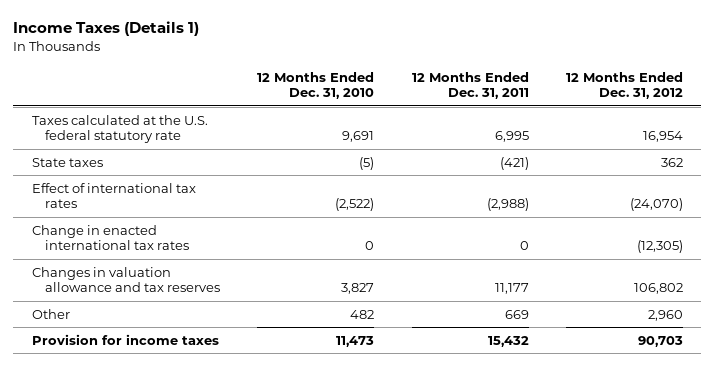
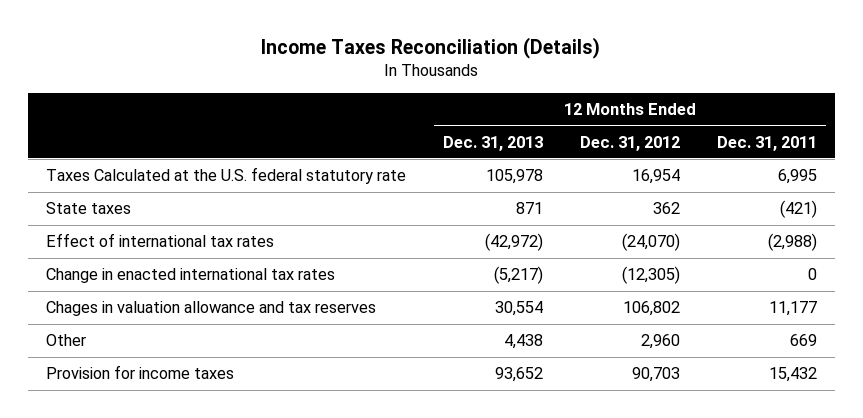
- Income Taxes (Details 1)
+ Income Taxes Reconciliation (Details)
- | 12 Months Ended Dec. 31, 2010 | 12 Months Ended Dec. 31, 2011 | 12 Months Ended Dec. 31, 2012
+ | 12 Months Ended Dec. 31, 2013 | 12 Months Ended Dec. 31, 2012 | 12 Months Ended Dec. 31, 2011
- Taxes calculated at the U.S. federal statutory rate | 9,691 | 6,995 | 16,954
+ Taxes Calculated at the U.S. federal statutory rate | 105,978 | 16,954 | 6,995
- Changes in valuation allowance and tax reserves | 3,827 | 11,177 | 106,802
+ Chages in valuation allowance and tax reserves | 30,554 | 106,802 | 11,177

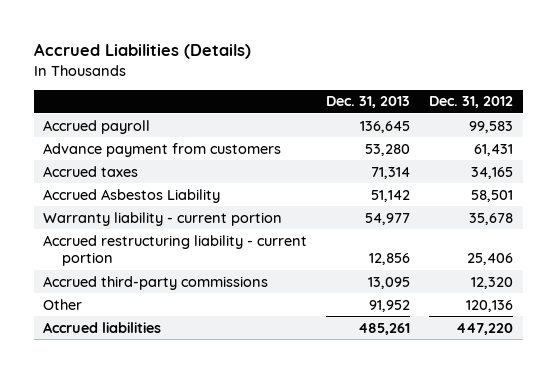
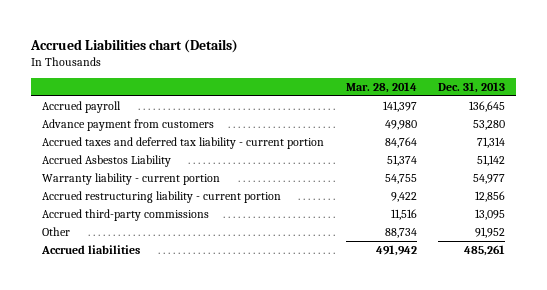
- Accrued Liabilities (Details)
+ Accrued Liabilities chart (Details)
- | Dec. 31, 2013 | Dec. 31, 2012
+ | Mar. 28, 2014 | Dec. 31, 2013
- Accrued taxes | 71,314 | 34,165
+ Accrued taxes and deferred tax liability - current portion | 84,764 | 71,314

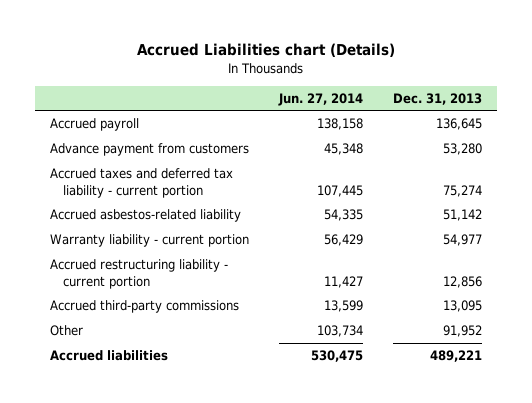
- | Mar. 28, 2014 | Dec. 31, 2013
+ | Jun. 27, 2014 | Dec. 31, 2013
- Accrued taxes and deferred tax liability - current portion | 84,764 | 71,314
- Accrued Asbestos Liability | 51,374 | 51,142
+ Accrued taxes and deferred tax liability - current portion | 107,445 | 75,274
+ Accrued asbestos-related liability | 54,335 | 51,142
- Accrued liabilities | 491,942 | 485,261
+ Accrued liabilities | 530,475 | 489,221

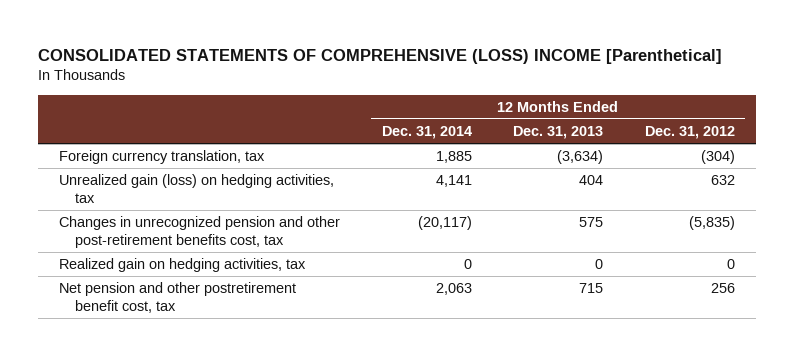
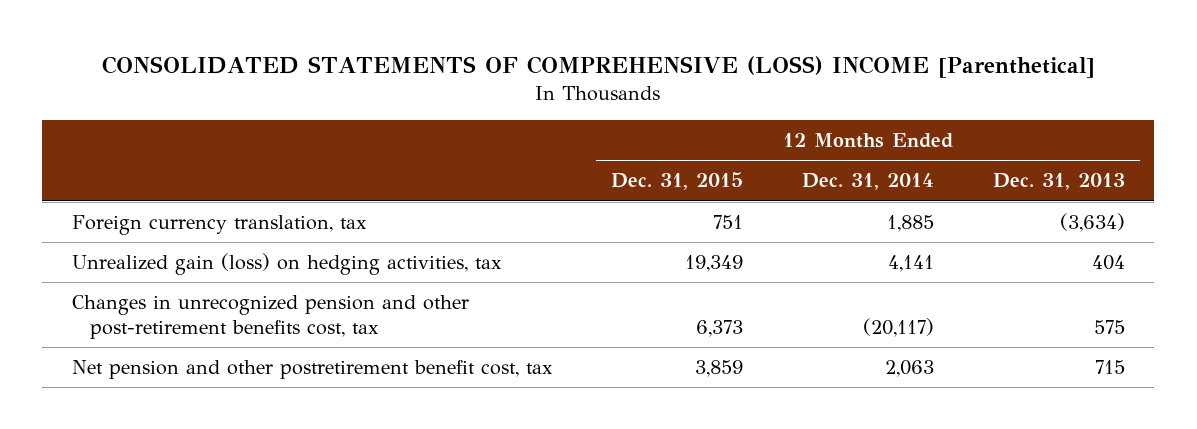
- | 12 Months Ended Dec. 31, 2014 | 12 Months Ended Dec. 31, 2013 | 12 Months Ended Dec. 31, 2012
+ | 12 Months Ended Dec. 31, 2015 | 12 Months Ended Dec. 31, 2014 | 12 Months Ended Dec. 31, 2013
- Realized gain on hedging activities, tax | 0 | 0 | 0

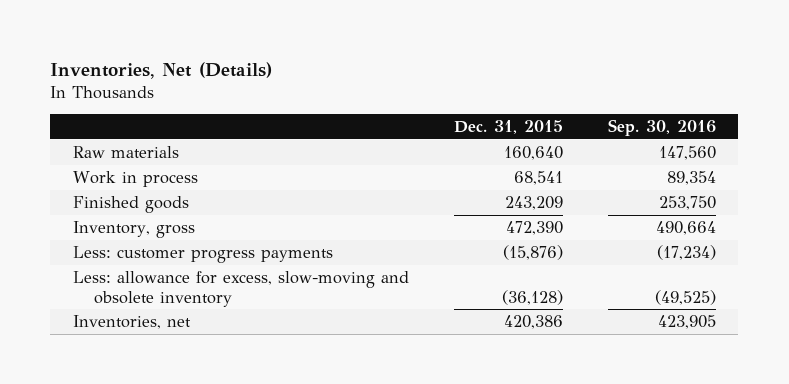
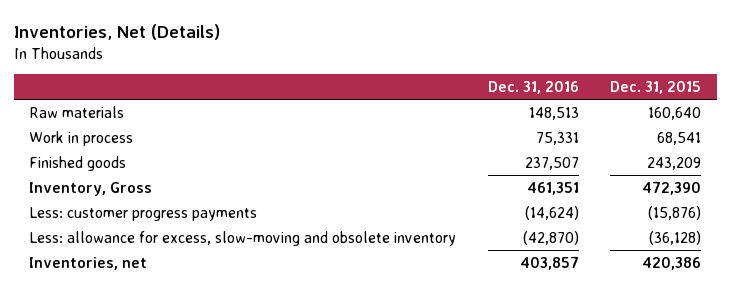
- | Dec. 31, 2015 | Sep. 30, 2016
+ | Dec. 31, 2016 | Dec. 31, 2015
- Inventory, gross | 472,390 | 490,664
+ Inventory, Gross | 461,351 | 472,390

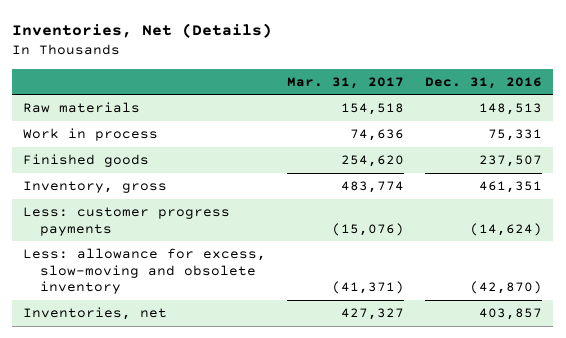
- | Dec. 31, 2016 | Dec. 31, 2015
+ | Mar. 31, 2017 | Dec. 31, 2016
- Inventory, Gross | 461,351 | 472,390
+ Inventory, gross | 483,774 | 461,351

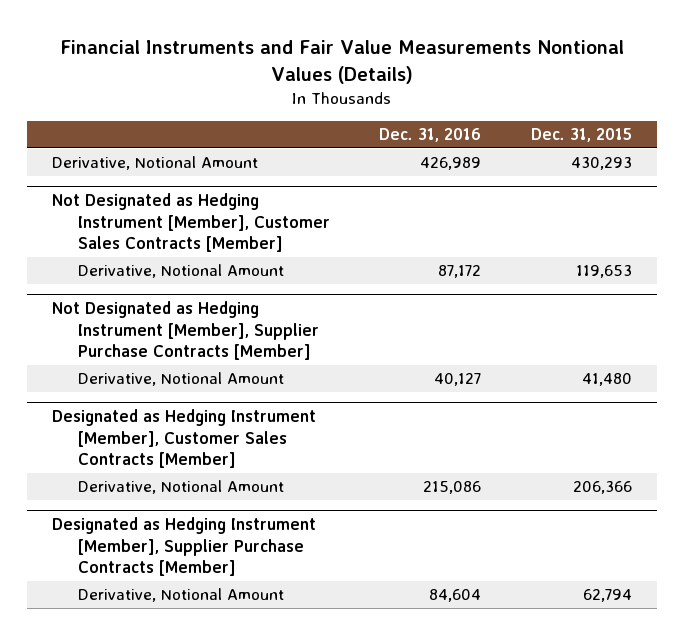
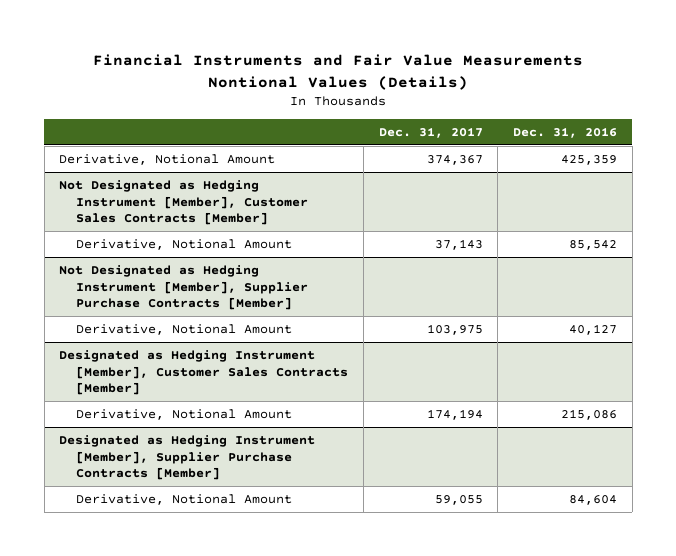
- | Dec. 31, 2016 | Dec. 31, 2015
+ | Dec. 31, 2017 | Dec. 31, 2016
- Derivative, Notional Amount | 426,989 | 430,293
+ Derivative, Notional Amount | 374,367 | 425,359
@ Not Designated as Hedging Instrument [Member], Customer Sales Contracts [Member]
- Derivative, Notional Amount | 87,172 | 119,653
+ Derivative, Notional Amount | 37,143 | 85,542

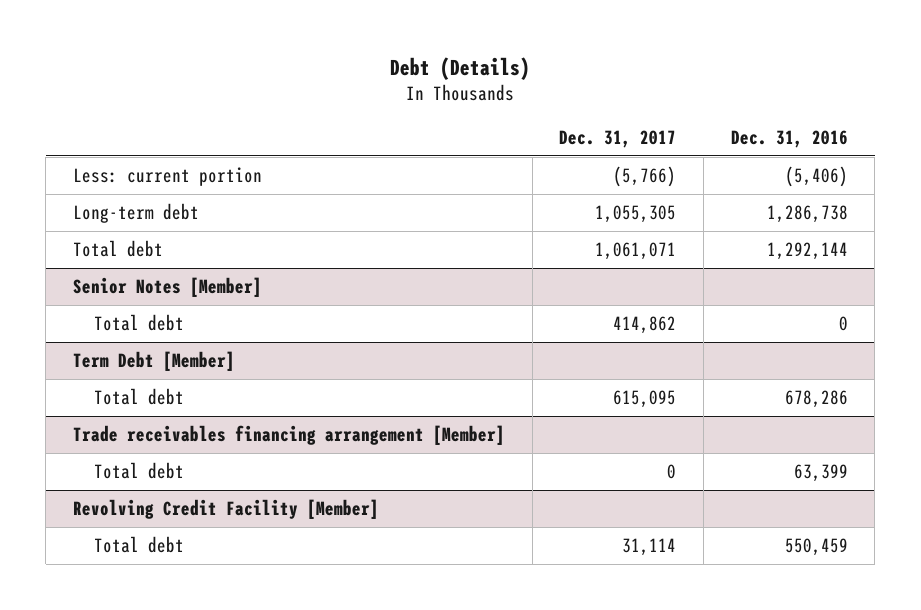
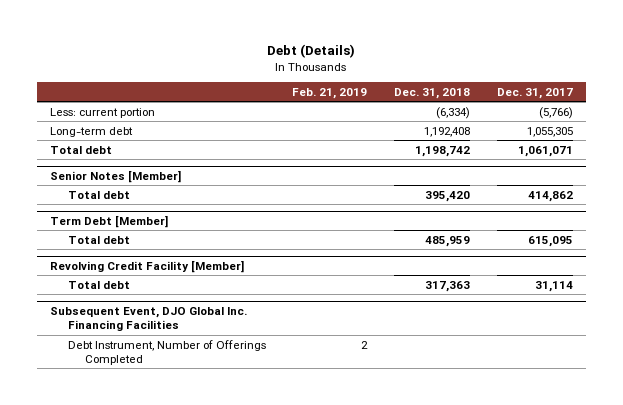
- | Dec. 31, 2017 | Dec. 31, 2016
+ | Feb. 21, 2019 | Dec. 31, 2018 | Dec. 31, 2017
- Trade receivables financing arrangement [Member]
- Total debt | 0 | 63,399
+ Subsequent Event, DJO Global Inc. Financing Facilities
+ Debt Instrument, Number of Offerings Completed | 2 | |

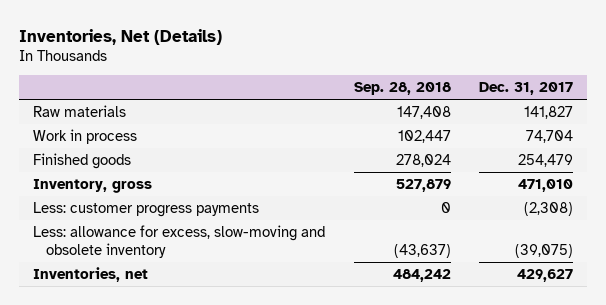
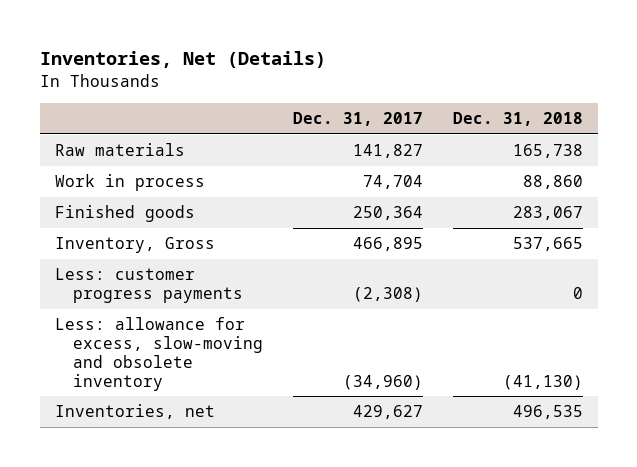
- | Sep. 28, 2018 | Dec. 31, 2017
+ | Dec. 31, 2017 | Dec. 31, 2018
- Finished goods | 278,024 | 254,479
- Inventory, gross | 527,879 | 471,010
+ Finished goods | 250,364 | 283,067
+ Inventory, Gross | 466,895 | 537,665
- Less: allowance for excess, slow-moving and obsolete inventory | (43,637) | (39,075)
+ Less: allowance for excess, slow-moving and obsolete inventory | (34,960) | (41,130)

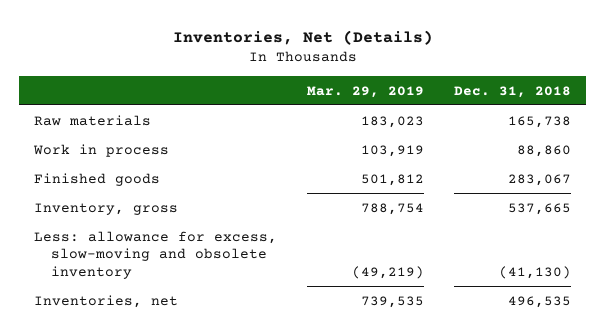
- | Dec. 31, 2017 | Dec. 31, 2018
+ | Mar. 29, 2019 | Dec. 31, 2018
- Inventory, Gross | 466,895 | 537,665
- Less: customer progress payments | (2,308) | 0
+ Inventory, gross | 788,754 | 537,665

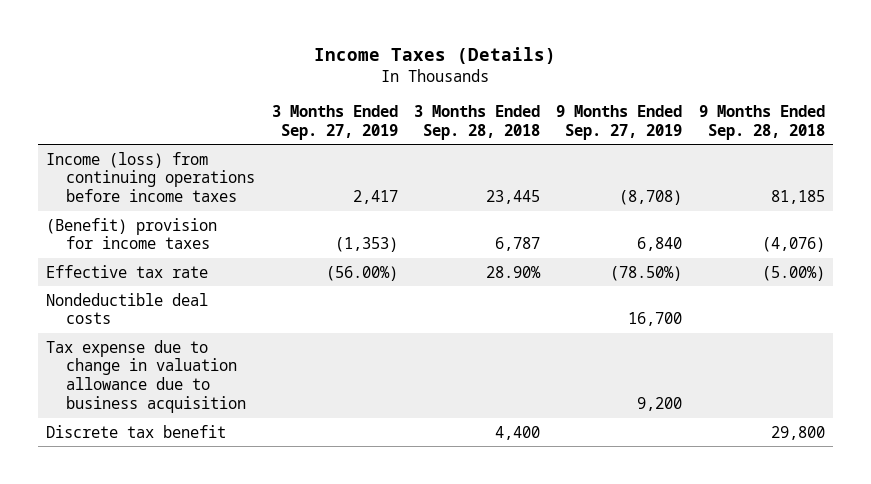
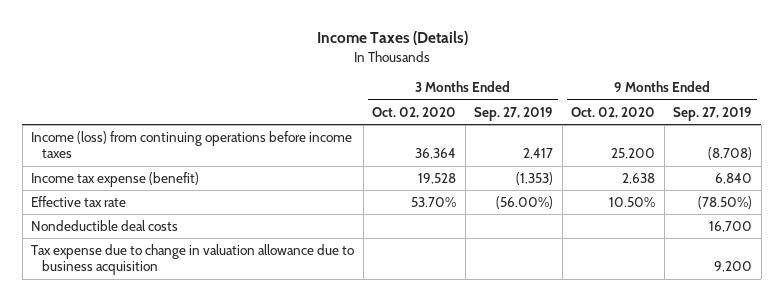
- | 3 Months Ended Sep. 27, 2019 | 3 Months Ended Sep. 28, 2018 | 9 Months Ended Sep. 27, 2019 | 9 Months Ended Sep. 28, 2018
+ | 3 Months Ended Oct. 02, 2020 | 3 Months Ended Sep. 27, 2019 | 9 Months Ended Oct. 02, 2020 | 9 Months Ended Sep. 27, 2019
- (Benefit) provision for income taxes | (1,353) | 6,787 | 6,840 | (4,076)
+ Income tax expense (benefit) | 19,528 | (1,353) | 2,638 | 6,840
- Discrete tax benefit | | 4,400 | | 29,800

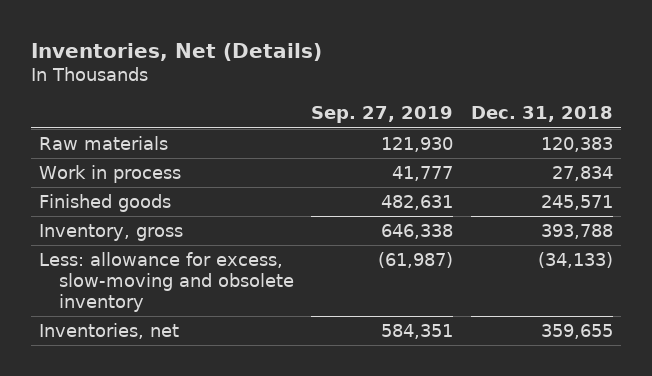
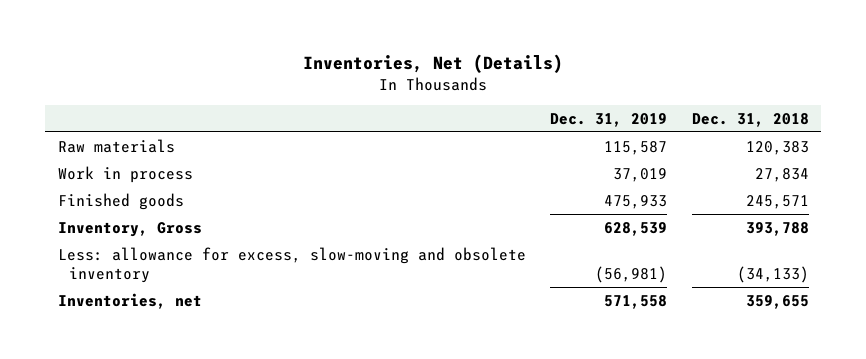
- | Sep. 27, 2019 | Dec. 31, 2018
+ | Dec. 31, 2019 | Dec. 31, 2018
- Inventory, gross | 646,338 | 393,788
+ Inventory, Gross | 628,539 | 393,788

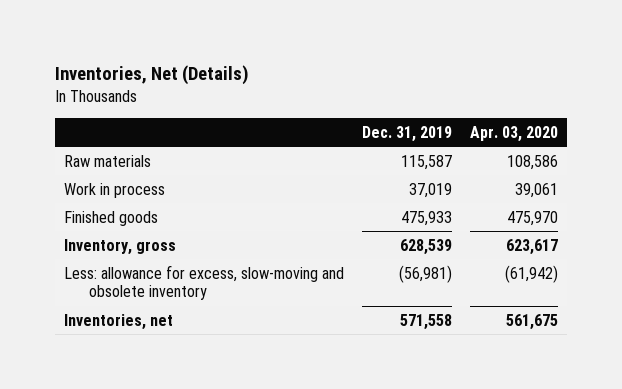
- | Dec. 31, 2019 | Dec. 31, 2018
+ | Dec. 31, 2019 | Apr. 03, 2020
- Inventory, Gross | 628,539 | 393,788
+ Inventory, gross | 628,539 | 623,617

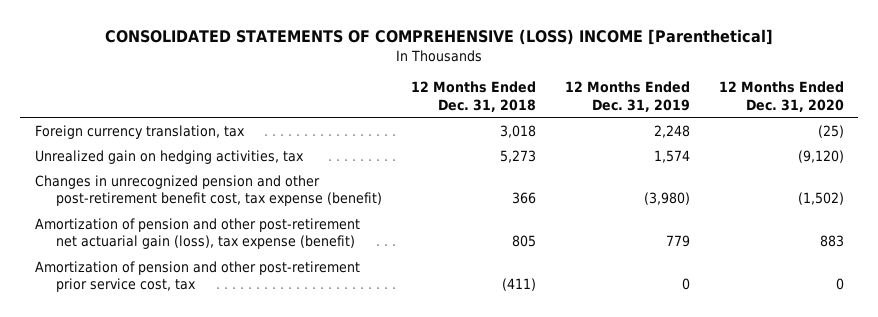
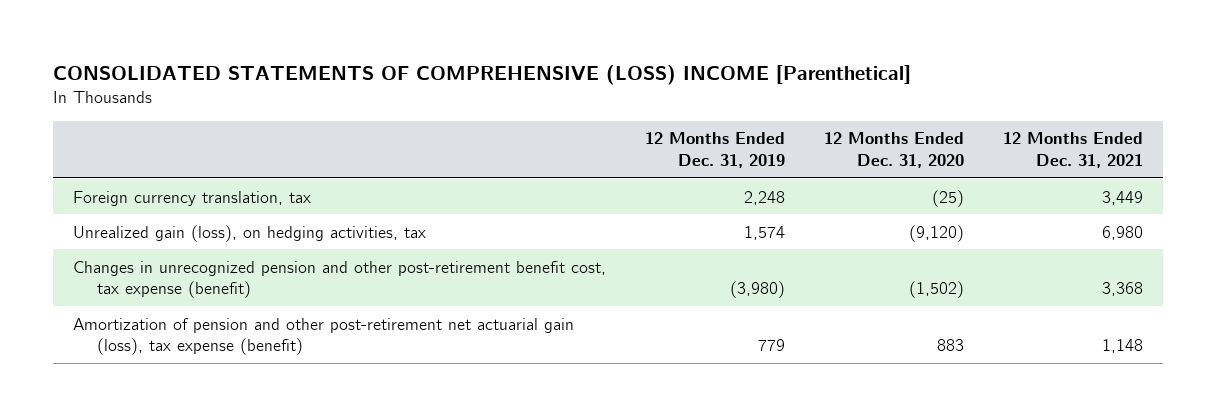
- | 12 Months Ended Dec. 31, 2018 | 12 Months Ended Dec. 31, 2019 | 12 Months Ended Dec. 31, 2020
+ | 12 Months Ended Dec. 31, 2019 | 12 Months Ended Dec. 31, 2020 | 12 Months Ended Dec. 31, 2021
- Unrealized gain on hedging activities, tax | 5,273 | 1,574 | (9,120)
+ Unrealized gain (loss), on hedging activities, tax | 1,574 | (9,120) | 6,980
- Amortization of pension and other post-retirement prior service cost, tax | (411) | 0 | 0

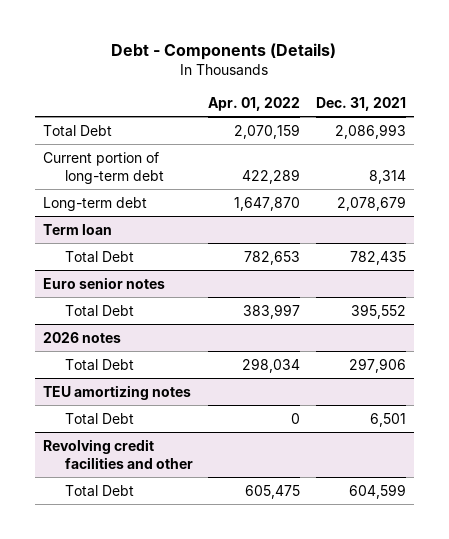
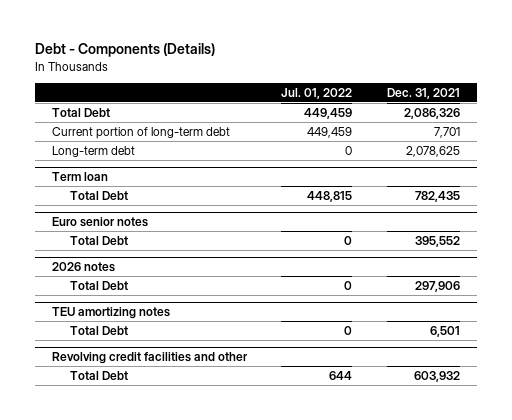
- | Apr. 01, 2022 | Dec. 31, 2021
+ | Jul. 01, 2022 | Dec. 31, 2021
- Total Debt | 2,070,159 | 2,086,993
- Current portion of long-term debt | 422,289 | 8,314
- Long-term debt | 1,647,870 | 2,078,679
+ Total Debt | 449,459 | 2,086,326
+ Current portion of long-term debt | 449,459 | 7,701
+ Long-term debt | 0 | 2,078,625
@ Revolving credit facilities and other
- Total Debt | 605,475 | 604,599
+ Total Debt | 644 | 603,932

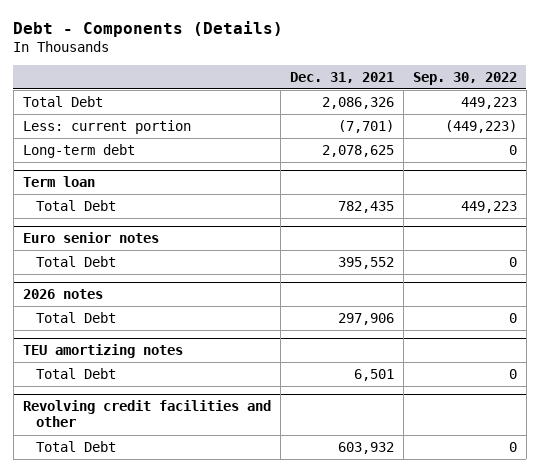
- | Jul. 01, 2022 | Dec. 31, 2021
+ | Dec. 31, 2021 | Sep. 30, 2022
- Current portion of long-term debt | 449,459 | 7,701
+ Less: current portion | (7,701) | (449,223)

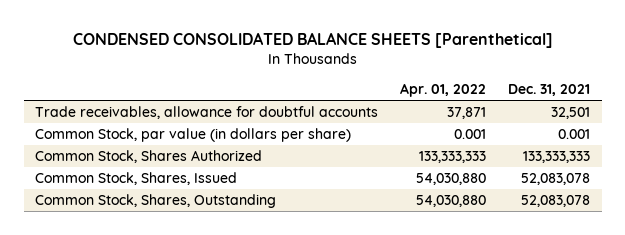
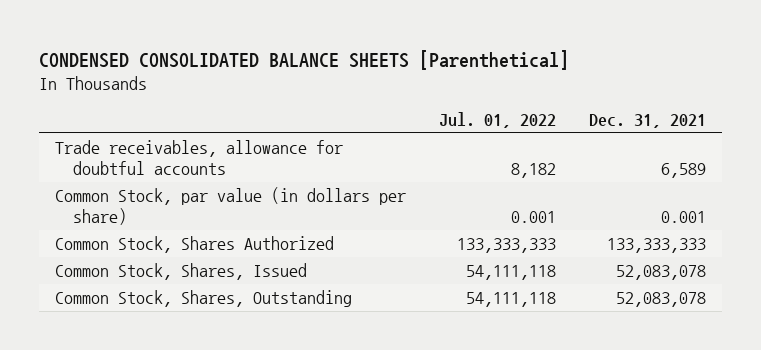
- | Apr. 01, 2022 | Dec. 31, 2021
+ | Jul. 01, 2022 | Dec. 31, 2021
- Trade receivables, allowance for doubtful accounts | 37,871 | 32,501
+ Trade receivables, allowance for doubtful accounts | 8,182 | 6,589

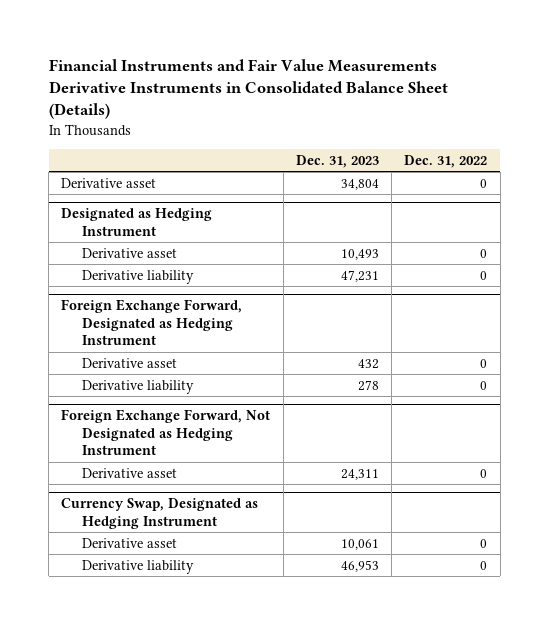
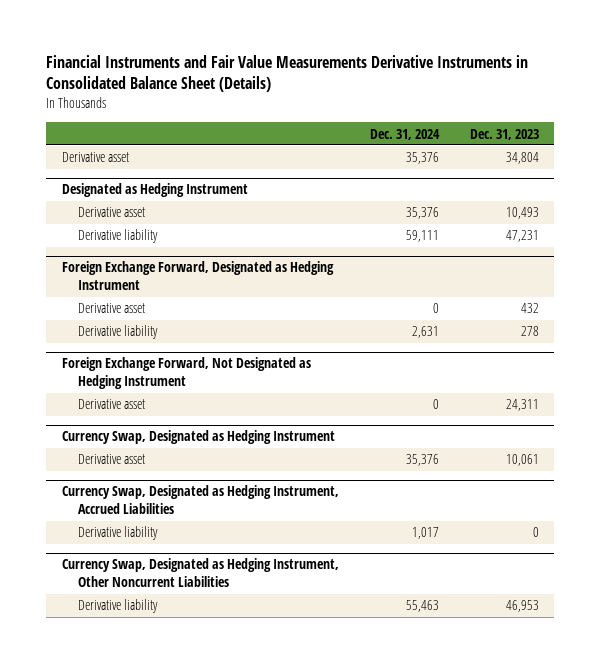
- | Dec. 31, 2023 | Dec. 31, 2022
+ | Dec. 31, 2024 | Dec. 31, 2023
+ Currency Swap, Designated as Hedging Instrument, Accrued Liabilities
+ Derivative liability | 1,017 | 0
+ Currency Swap, Designated as Hedging Instrument, Other Noncurrent Liabilities

